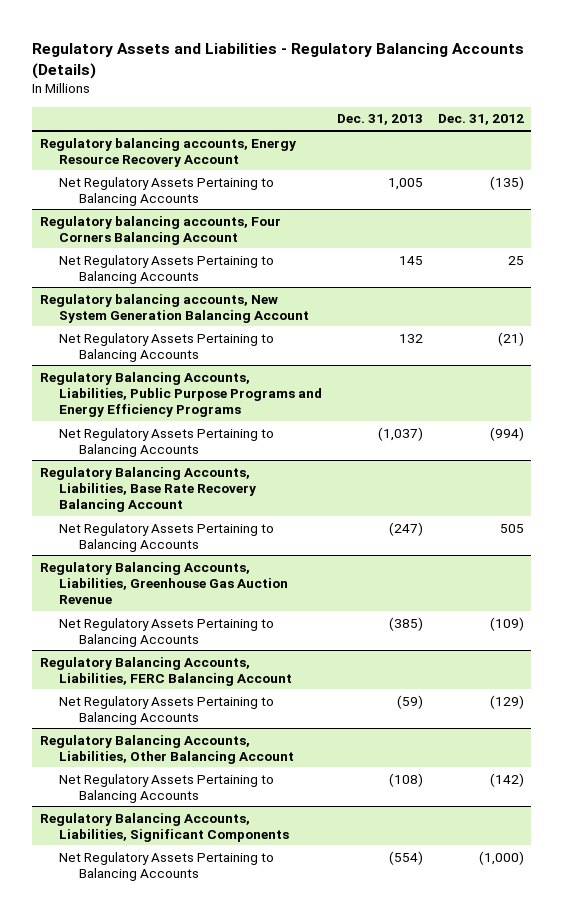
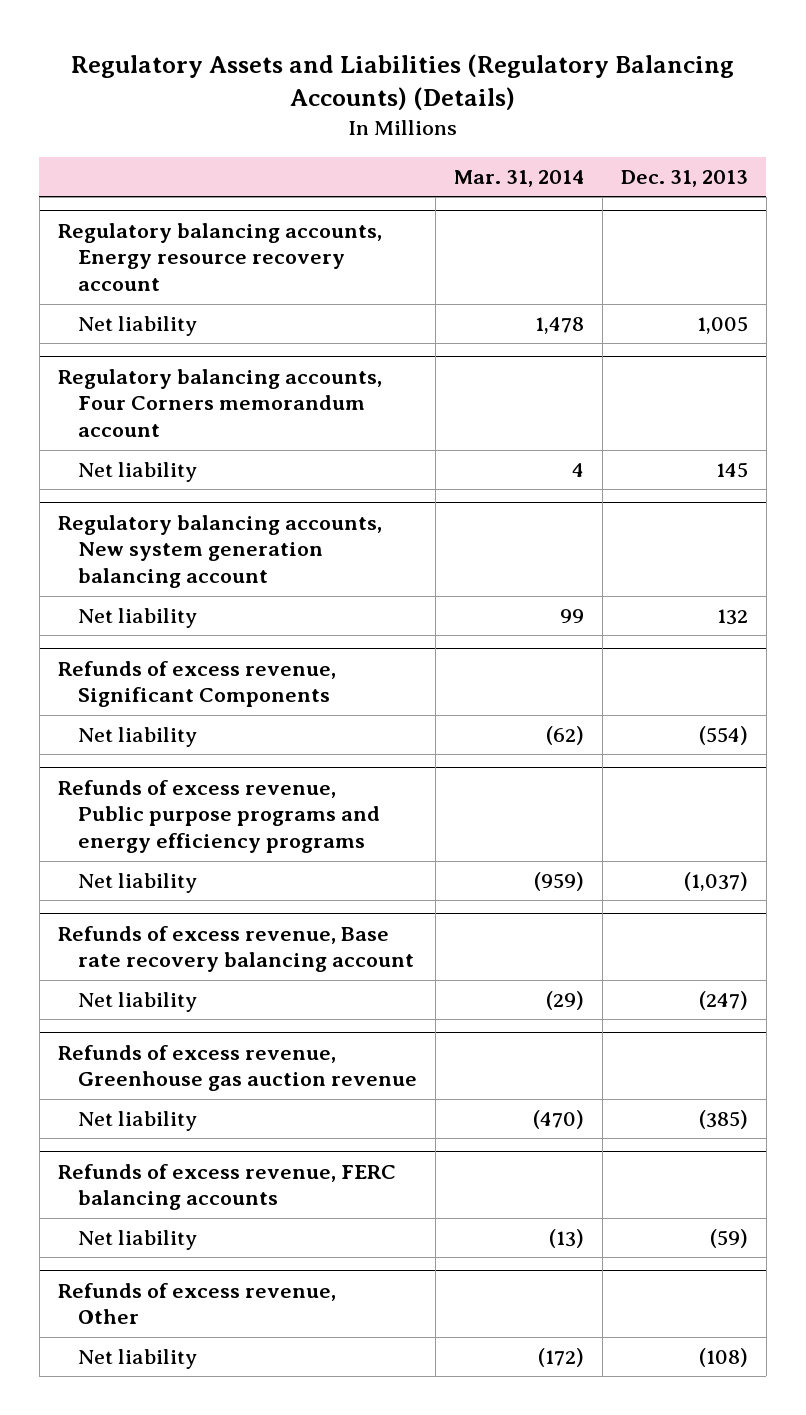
- Regulatory Assets and Liabilities - Regulatory Balancing Accounts (Details)
+ Regulatory Assets and Liabilities (Regulatory Balancing Accounts) (Details)
- | Dec. 31, 2013 | Dec. 31, 2012
+ | Mar. 31, 2014 | Dec. 31, 2013
- Regulatory balancing accounts, Energy Resource Recovery Account
- Net Regulatory Assets Pertaining to Balancing Accounts | 1,005 | (135)
- Regulatory balancing accounts, Four Corners Balancing Account
- Net Regulatory Assets Pertaining to Balancing Accounts | 145 | 25
- Regulatory balancing accounts, New System Generation Balancing Account
- Net Regulatory Assets Pertaining to Balancing Accounts | 132 | (21)
- Regulatory Balancing Accounts, Liabilities, Public Purpose Programs and Energy Efficiency Programs
- Net Regulatory Assets Pertaining to Balancing Accounts | (1,037) | (994)
- Regulatory Balancing Accounts, Liabilities, Base Rate Recovery Balancing Account
- Net Regulatory Assets Pertaining to Balancing Accounts | (247) | 505
- Regulatory Balancing Accounts, Liabilities, Greenhouse Gas Auction Revenue
- Net Regulatory Assets Pertaining to Balancing Accounts | (385) | (109)
- Regulatory Balancing Accounts, Liabilities, FERC Balancing Account
- Net Regulatory Assets Pertaining to Balancing Accounts | (59) | (129)
- Regulatory Balancing Accounts, Liabilities, Other Balancing Account
- Net Regulatory Assets Pertaining to Balancing Accounts | (108) | (142)
- Regulatory Balancing Accounts, Liabilities, Significant Components
- Net Regulatory Assets Pertaining to Balancing Accounts | (554) | (1,000)
+ Regulatory balancing accounts, Energy resource recovery account
+ Net liability | 1,478 | 1,005
+ Regulatory balancing accounts, Four Corners memorandum account
+ Net liability | 4 | 145
+ Regulatory balancing accounts, New system generation balancing account
+ Net liability | 99 | 132
+ Refunds of excess revenue, Significant Components
+ Net liability | (62) | (554)
+ Refunds of excess revenue, Public purpose programs and energy efficiency programs
+ Net liability | (959) | (1,037)
+ Refunds of excess revenue, Base rate recovery balancing account
+ Net liability | (29) | (247)
+ Refunds of excess revenue, Greenhouse gas auction revenue
+ Net liability | (470) | (385)
+ Refunds of excess revenue, FERC balancing accounts
+ Net liability | (13) | (59)
+ Refunds of excess revenue, Other
+ Net liability | (172) | (108)

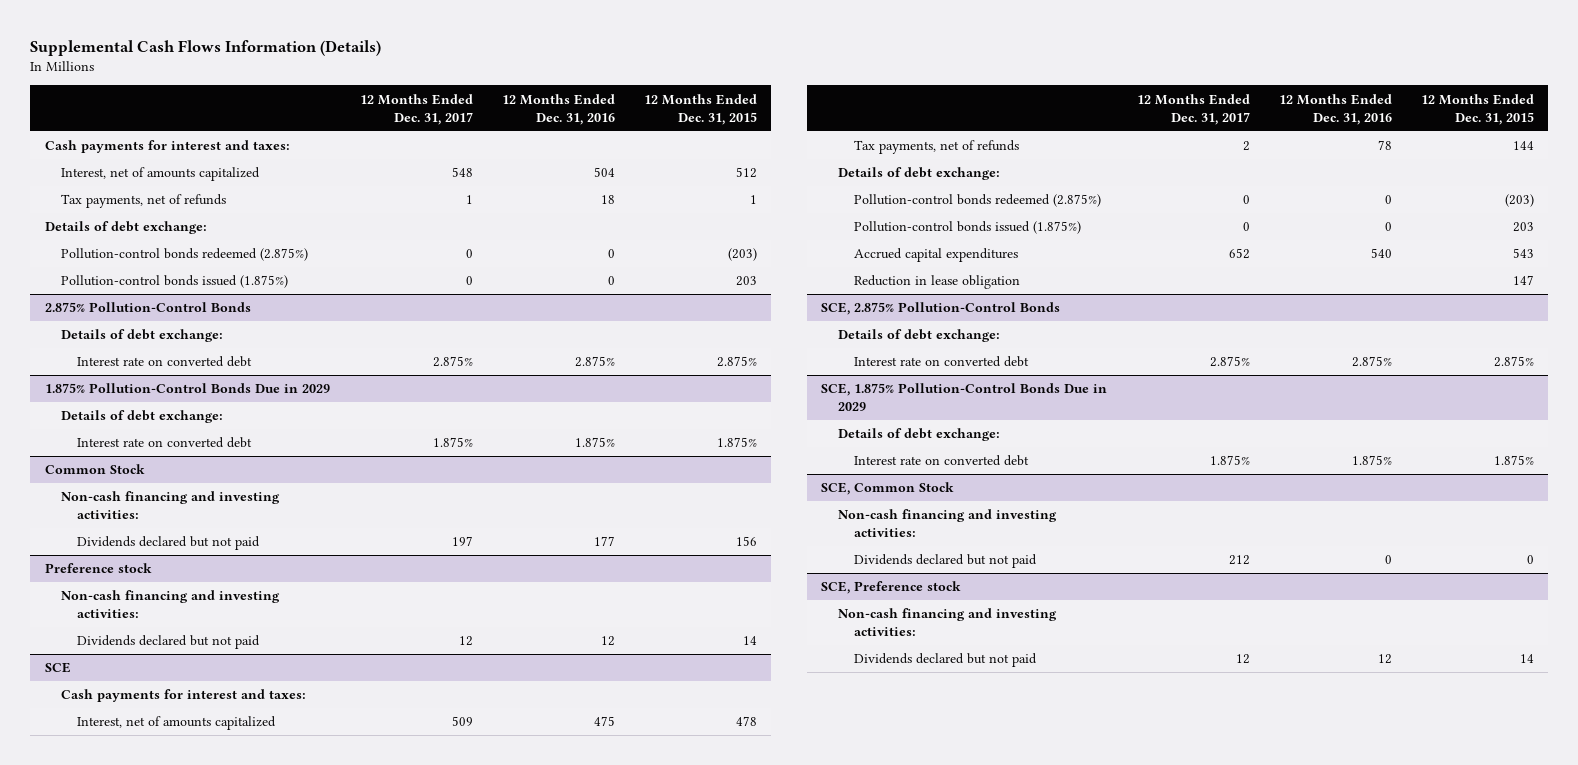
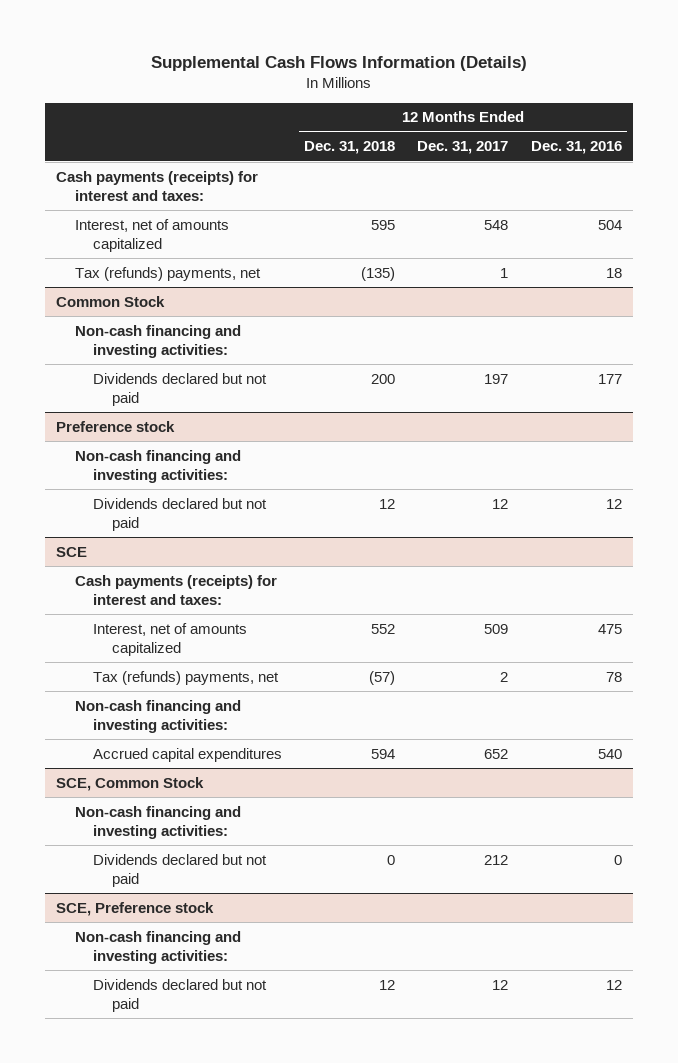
- | 12 Months Ended Dec. 31, 2017 | 12 Months Ended Dec. 31, 2016 | 12 Months Ended Dec. 31, 2015
+ | 12 Months Ended Dec. 31, 2018 | 12 Months Ended Dec. 31, 2017 | 12 Months Ended Dec. 31, 2016
- Cash payments for interest and taxes:
+ Cash payments (receipts) for interest and taxes:
- Tax payments, net of refunds | 1 | 18 | 1
- Details of debt exchange:
- Pollution-control bonds redeemed (2.875%) | 0 | 0 | (203)
- Pollution-control bonds issued (1.875%) | 0 | 0 | 203
- 2.875% Pollution-Control Bonds
- Details of debt exchange:
- Interest rate on converted debt | 2.875% | 2.875% | 2.875%
- 1.875% Pollution-Control Bonds Due in 2029
- Details of debt exchange:
- Interest rate on converted debt | 1.875% | 1.875% | 1.875%
+ Tax (refunds) payments, net | (135) | 1 | 18
@ SCE
- Cash payments for interest and taxes:
+ Cash payments (receipts) for interest and taxes:
- Tax payments, net of refunds | 2 | 78 | 144
- Details of debt exchange:
- Pollution-control bonds redeemed (2.875%) | 0 | 0 | (203)
- Pollution-control bonds issued (1.875%) | 0 | 0 | 203
+ Tax (refunds) payments, net | (57) | 2 | 78
+ Non-cash financing and investing activities:
- Reduction in lease obligation | | | 147
- SCE, 2.875% Pollution-Control Bonds
- Details of debt exchange:
- Interest rate on converted debt | 2.875% | 2.875% | 2.875%
- SCE, 1.875% Pollution-Control Bonds Due in 2029
- Details of debt exchange:
- Interest rate on converted debt | 1.875% | 1.875% | 1.875%

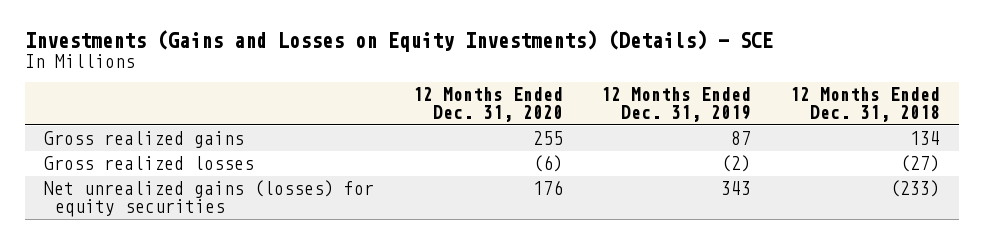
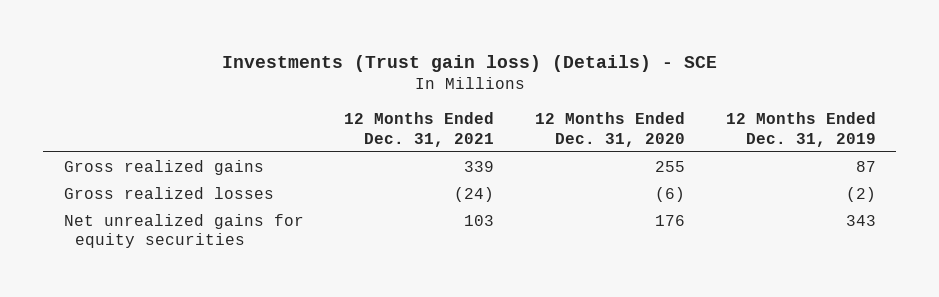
- Investments (Gains and Losses on Equity Investments) (Details) - SCE
+ Investments (Trust gain loss) (Details) - SCE
- | 12 Months Ended Dec. 31, 2020 | 12 Months Ended Dec. 31, 2019 | 12 Months Ended Dec. 31, 2018
+ | 12 Months Ended Dec. 31, 2021 | 12 Months Ended Dec. 31, 2020 | 12 Months Ended Dec. 31, 2019
- Net unrealized gains (losses) for equity securities | 176 | 343 | (233)
+ Net unrealized gains for equity securities | 103 | 176 | 343

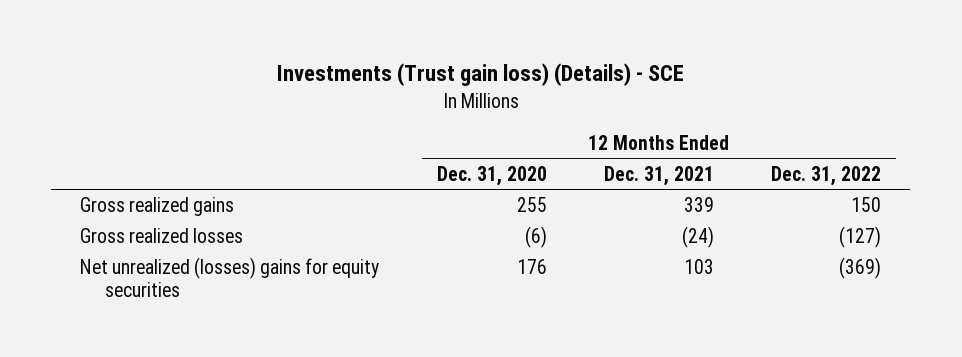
- | 12 Months Ended Dec. 31, 2021 | 12 Months Ended Dec. 31, 2020 | 12 Months Ended Dec. 31, 2019
+ | 12 Months Ended Dec. 31, 2020 | 12 Months Ended Dec. 31, 2021 | 12 Months Ended Dec. 31, 2022
- Net unrealized gains for equity securities | 103 | 176 | 343
+ Net unrealized (losses) gains for equity securities | 176 | 103 | (369)

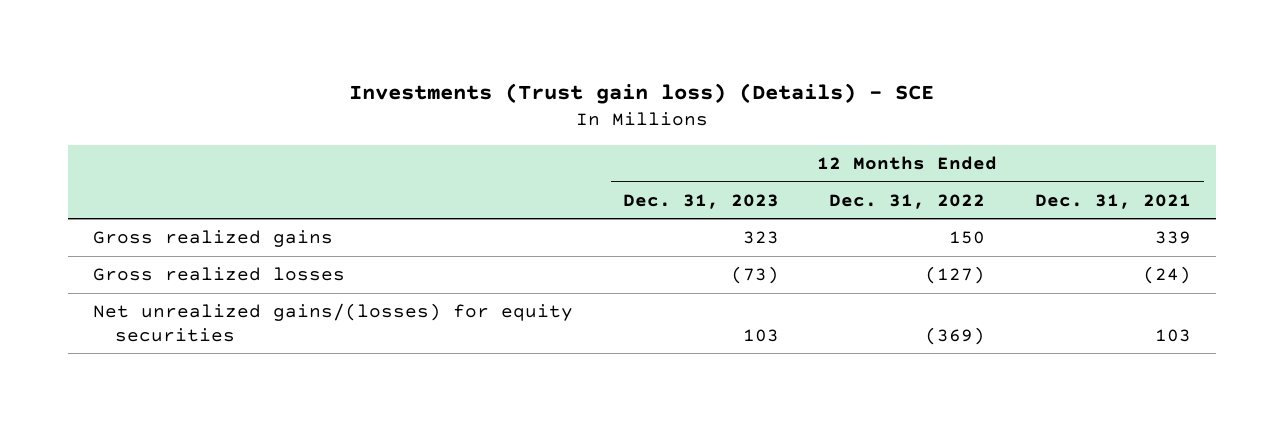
- | 12 Months Ended Dec. 31, 2020 | 12 Months Ended Dec. 31, 2021 | 12 Months Ended Dec. 31, 2022
+ | 12 Months Ended Dec. 31, 2023 | 12 Months Ended Dec. 31, 2022 | 12 Months Ended Dec. 31, 2021
- Net unrealized (losses) gains for equity securities | 176 | 103 | (369)
+ Net unrealized gains/(losses) for equity securities | 103 | (369) | 103

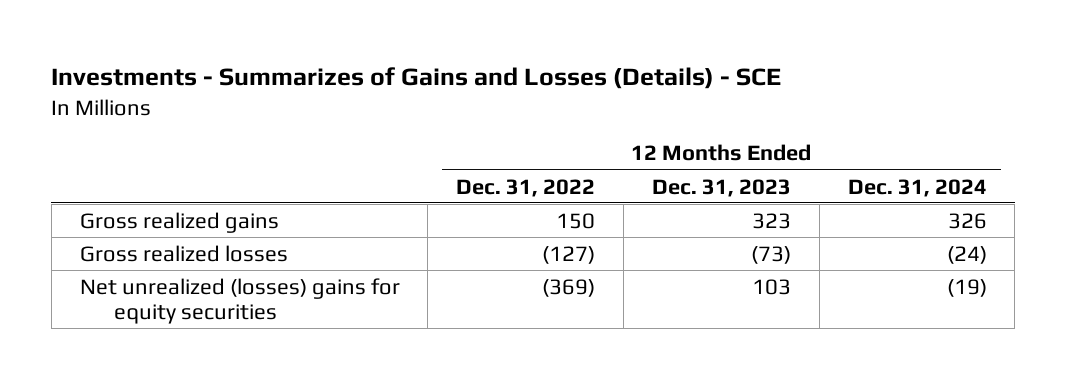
- Investments (Trust gain loss) (Details) - SCE
+ Investments - Summarizes of Gains and Losses (Details) - SCE
- | 12 Months Ended Dec. 31, 2023 | 12 Months Ended Dec. 31, 2022 | 12 Months Ended Dec. 31, 2021
+ | 12 Months Ended Dec. 31, 2022 | 12 Months Ended Dec. 31, 2023 | 12 Months Ended Dec. 31, 2024
- Net unrealized gains/(losses) for equity securities | 103 | (369) | 103
+ Net unrealized (losses) gains for equity securities | (369) | 103 | (19)

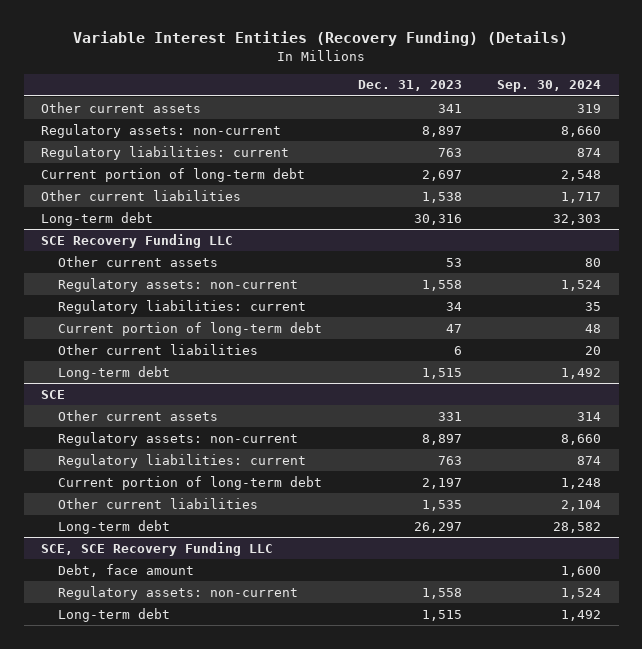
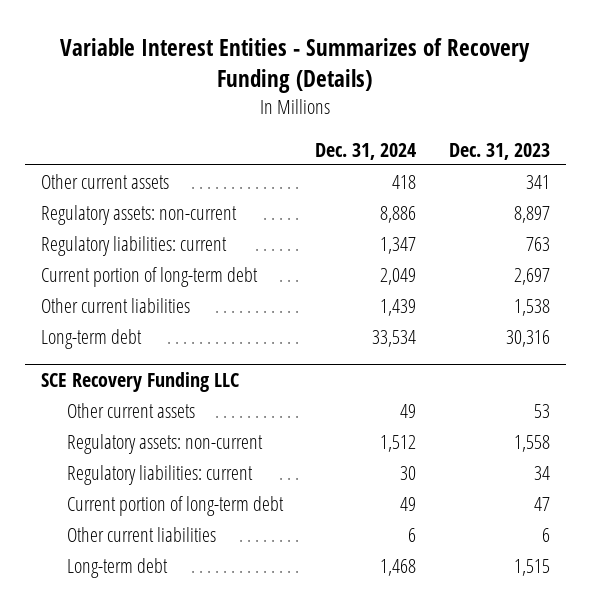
- Variable Interest Entities (Recovery Funding) (Details)
+ Variable Interest Entities - Summarizes of Recovery Funding (Details)
- | Dec. 31, 2023 | Sep. 30, 2024
+ | Dec. 31, 2024 | Dec. 31, 2023
- SCE
- Other current assets | 331 | 314
- Regulatory assets: non-current | 8,897 | 8,660
- Regulatory liabilities: current | 763 | 874
- Current portion of long-term debt | 2,197 | 1,248
- Other current liabilities | 1,535 | 2,104
- Long-term debt | 26,297 | 28,582
- SCE, SCE Recovery Funding LLC
- Debt, face amount | | 1,600
- Regulatory assets: non-current | 1,558 | 1,524
- Long-term debt | 1,515 | 1,492

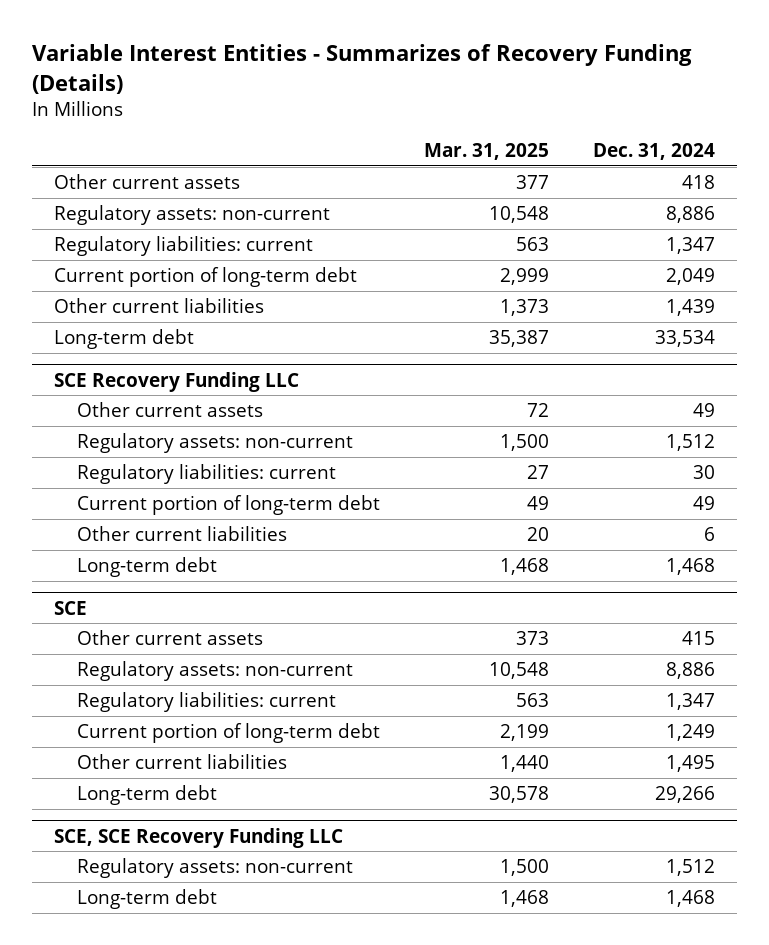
- | Dec. 31, 2024 | Dec. 31, 2023
+ | Mar. 31, 2025 | Dec. 31, 2024
+ SCE
+ Other current assets | 373 | 415
+ Regulatory assets: non-current | 10,548 | 8,886
+ Regulatory liabilities: current | 563 | 1,347
+ Current portion of long-term debt | 2,199 | 1,249
+ Other current liabilities | 1,440 | 1,495
+ Long-term debt | 30,578 | 29,266
+ SCE, SCE Recovery Funding LLC
+ Regulatory assets: non-current | 1,500 | 1,512
+ Long-term debt | 1,468 | 1,468

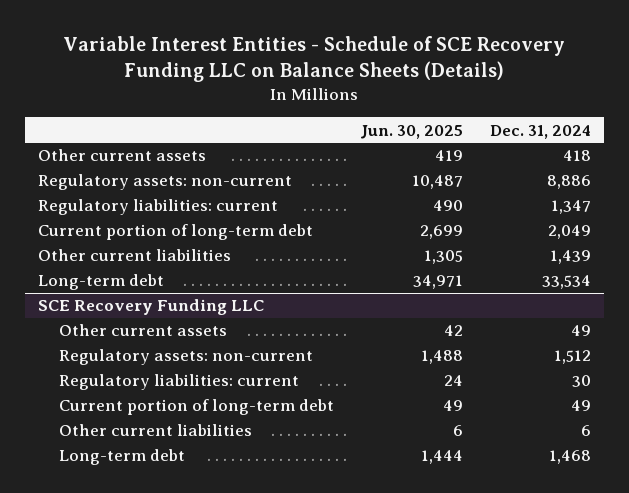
- Variable Interest Entities - Summarizes of Recovery Funding (Details)
+ Variable Interest Entities - Schedule of SCE Recovery Funding LLC on Balance Sheets (Details)
- | Mar. 31, 2025 | Dec. 31, 2024
+ | Jun. 30, 2025 | Dec. 31, 2024
- SCE
- Other current assets | 373 | 415
- Regulatory assets: non-current | 10,548 | 8,886
- Regulatory liabilities: current | 563 | 1,347
- Current portion of long-term debt | 2,199 | 1,249
- Other current liabilities | 1,440 | 1,495
- Long-term debt | 30,578 | 29,266
- SCE, SCE Recovery Funding LLC
- Regulatory assets: non-current | 1,500 | 1,512
- Long-term debt | 1,468 | 1,468

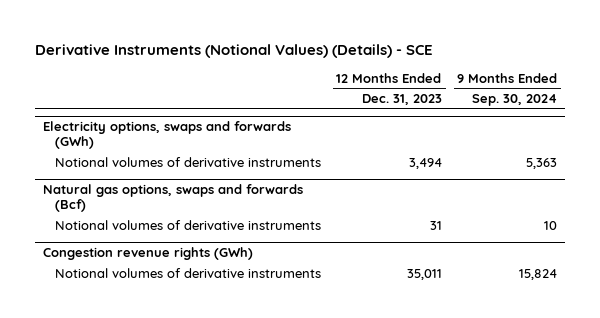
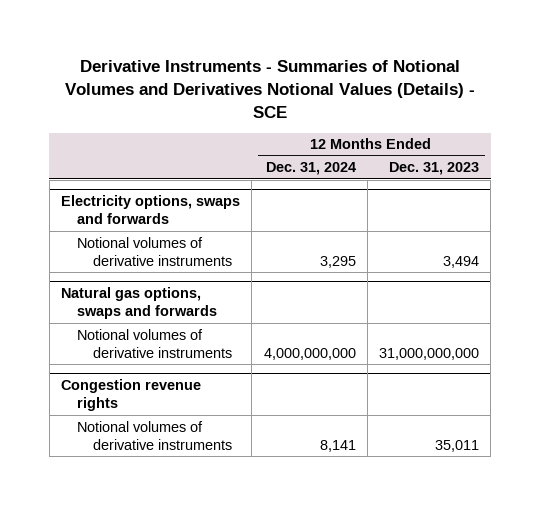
- Derivative Instruments (Notional Values) (Details) - SCE
+ Derivative Instruments - Summaries of Notional Volumes and Derivatives Notional Values (Details) - SCE
- | 12 Months Ended Dec. 31, 2023 | 9 Months Ended Sep. 30, 2024
+ | 12 Months Ended Dec. 31, 2024 | 12 Months Ended Dec. 31, 2023
- Electricity options, swaps and forwards (GWh)
+ Electricity options, swaps and forwards
- Natural gas options, swaps and forwards (Bcf)
- Notional volumes of derivative instruments | 31 | 10
- Congestion revenue rights (GWh)
+ Natural gas options, swaps and forwards
+ Notional volumes of derivative instruments | 4,000,000,000 | 31,000,000,000
+ Congestion revenue rights

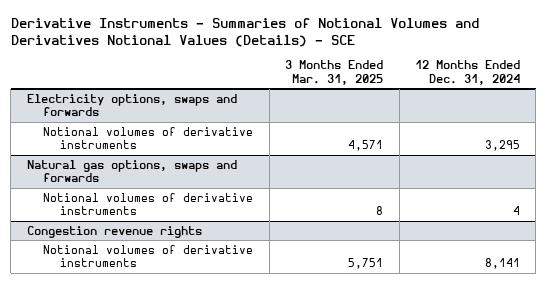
- | 12 Months Ended Dec. 31, 2024 | 12 Months Ended Dec. 31, 2023
+ | 3 Months Ended Mar. 31, 2025 | 12 Months Ended Dec. 31, 2024
@ Natural gas options, swaps and forwards
- Notional volumes of derivative instruments | 4,000,000,000 | 31,000,000,000
+ Notional volumes of derivative instruments | 8 | 4

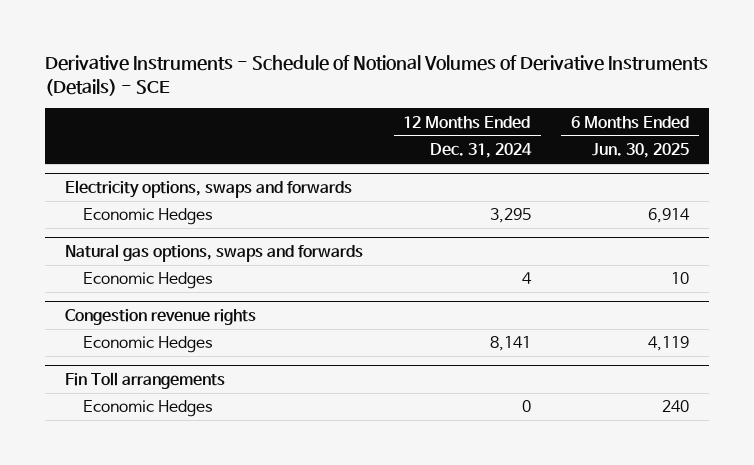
- Derivative Instruments - Summaries of Notional Volumes and Derivatives Notional Values (Details) - SCE
+ Derivative Instruments - Schedule of Notional Volumes of Derivative Instruments (Details) - SCE
- | 3 Months Ended Mar. 31, 2025 | 12 Months Ended Dec. 31, 2024
+ | 12 Months Ended Dec. 31, 2024 | 6 Months Ended Jun. 30, 2025
@ Electricity options, swaps and forwards
- Notional volumes of derivative instruments | 4,571 | 3,295
+ Economic Hedges | 3,295 | 6,914
@ Natural gas options, swaps and forwards
- Notional volumes of derivative instruments | 8 | 4
+ Economic Hedges | 4 | 10
@ Congestion revenue rights
- Notional volumes of derivative instruments | 5,751 | 8,141
+ Economic Hedges | 8,141 | 4,119
+ Fin Toll arrangements
+ Economic Hedges | 0 | 240

